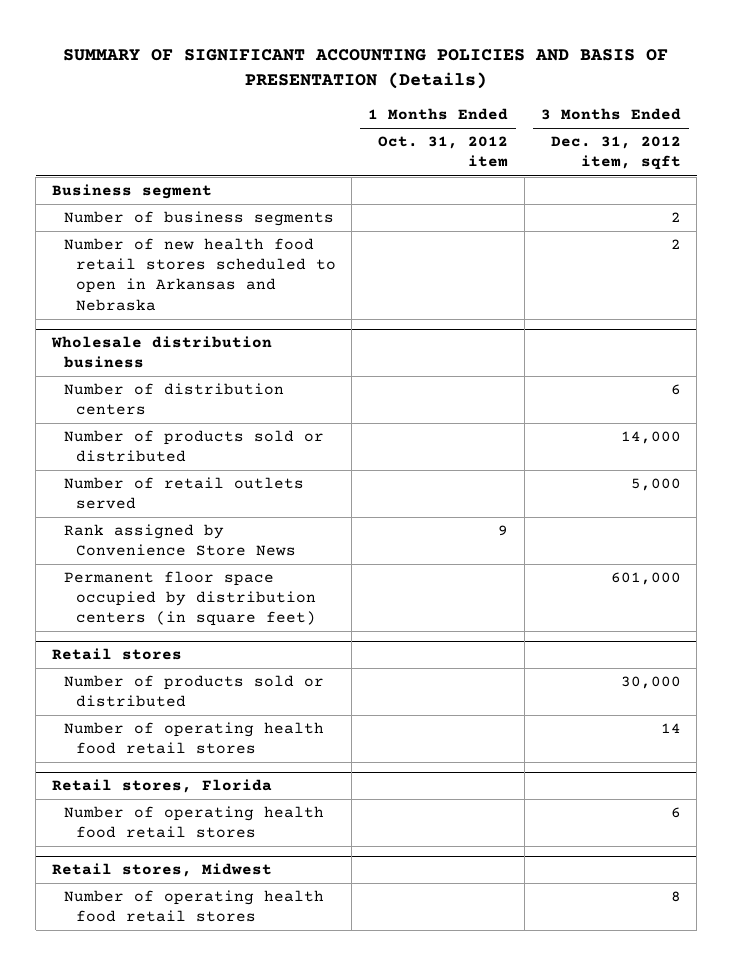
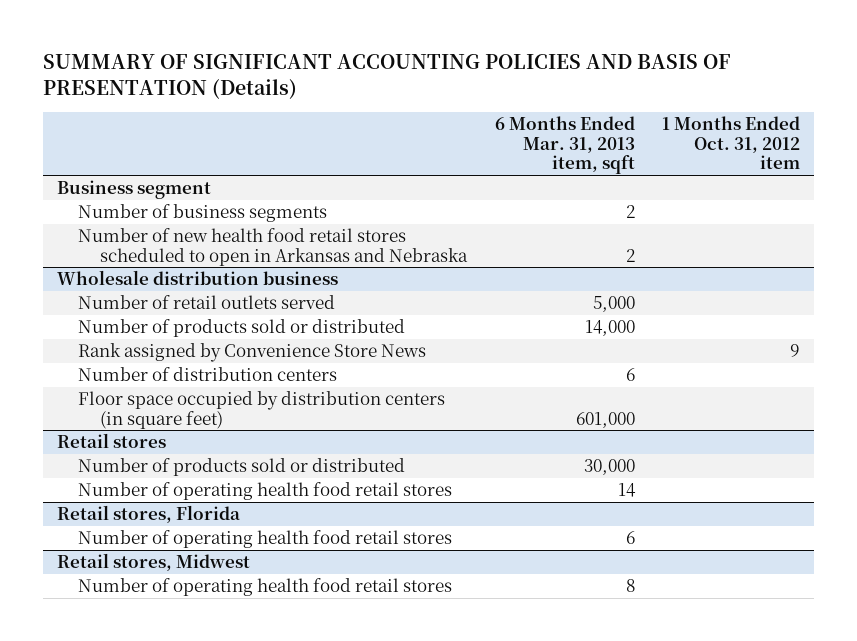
- | 1 Months Ended Oct. 31, 2012 item | 3 Months Ended Dec. 31, 2012 item, sqft
+ | 6 Months Ended Mar. 31, 2013 item, sqft | 1 Months Ended Oct. 31, 2012 item
@ Wholesale distribution business
moved down: Number of products sold or distributed | 14,000 |
- Permanent floor space occupied by distribution centers (in square feet) | | 601,000
moved down: Number of distribution centers | 6 |
+ Floor space occupied by distribution centers (in square feet) | 601,000 |

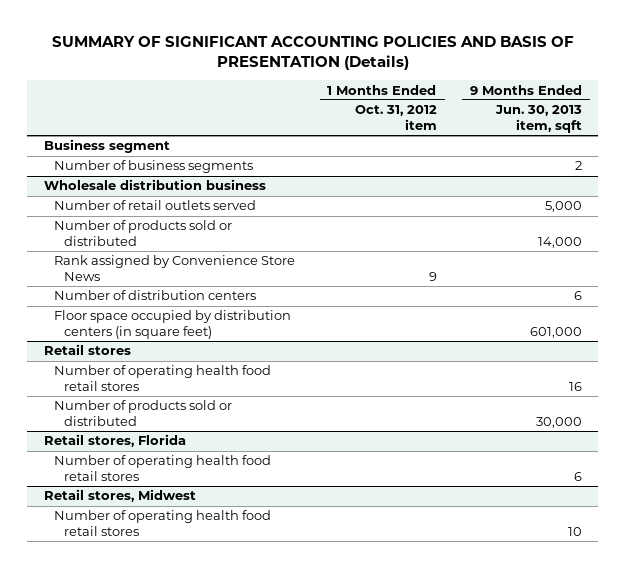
- | 6 Months Ended Mar. 31, 2013 item, sqft | 1 Months Ended Oct. 31, 2012 item
+ | 1 Months Ended Oct. 31, 2012 item | 9 Months Ended Jun. 30, 2013 item, sqft
- Number of new health food retail stores scheduled to open in Arkansas and Nebraska | 2 |
@ Retail stores
moved down: Number of products sold or distributed | | 30,000

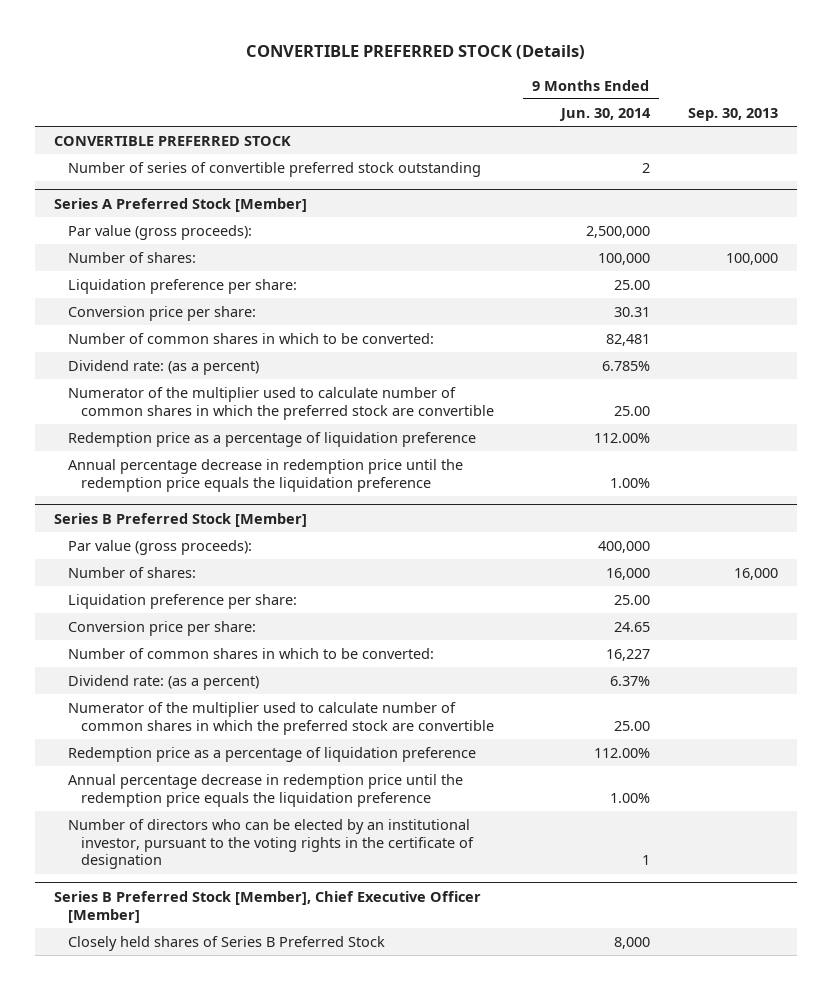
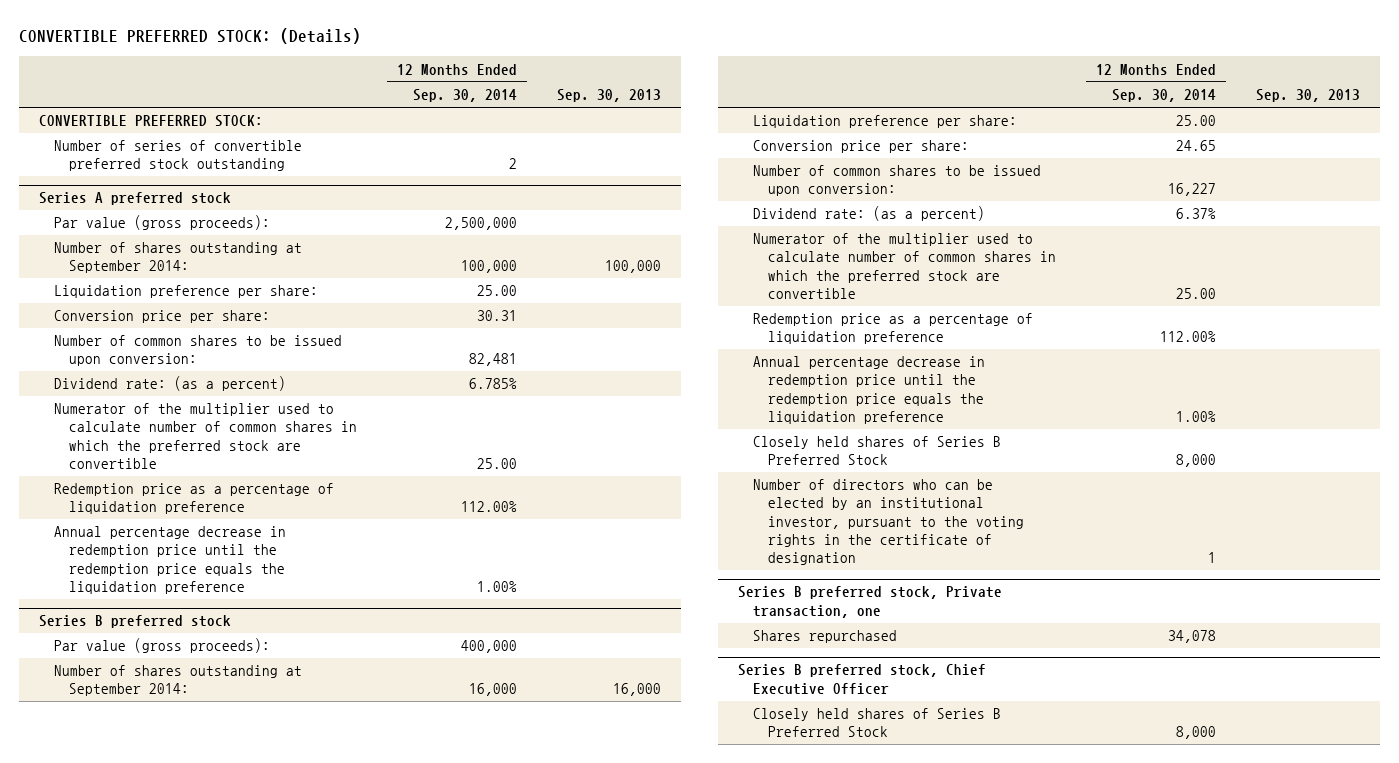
- CONVERTIBLE PREFERRED STOCK (Details)
+ CONVERTIBLE PREFERRED STOCK: (Details)
- | 9 Months Ended Jun. 30, 2014 | Sep. 30, 2013
+ | 12 Months Ended Sep. 30, 2014 | Sep. 30, 2013
- CONVERTIBLE PREFERRED STOCK
+ CONVERTIBLE PREFERRED STOCK:
- Series A Preferred Stock [Member]
+ Series A preferred stock
- Number of shares: | 100,000 | 100,000
+ Number of shares outstanding at September 2014: | 100,000 | 100,000
- Number of common shares in which to be converted: | 82,481 |
+ Number of common shares to be issued upon conversion: | 82,481 |
- Series B Preferred Stock [Member]
+ Series B preferred stock
- Number of shares: | 16,000 | 16,000
+ Number of shares outstanding at September 2014: | 16,000 | 16,000
- Number of common shares in which to be converted: | 16,227 |
+ Number of common shares to be issued upon conversion: | 16,227 |
+ Closely held shares of Series B Preferred Stock | 8,000 |
- Series B Preferred Stock [Member], Chief Executive Officer [Member]
+ Series B preferred stock, Private transaction, one
+ Shares repurchased | 34,078 |
+ Series B preferred stock, Chief Executive Officer

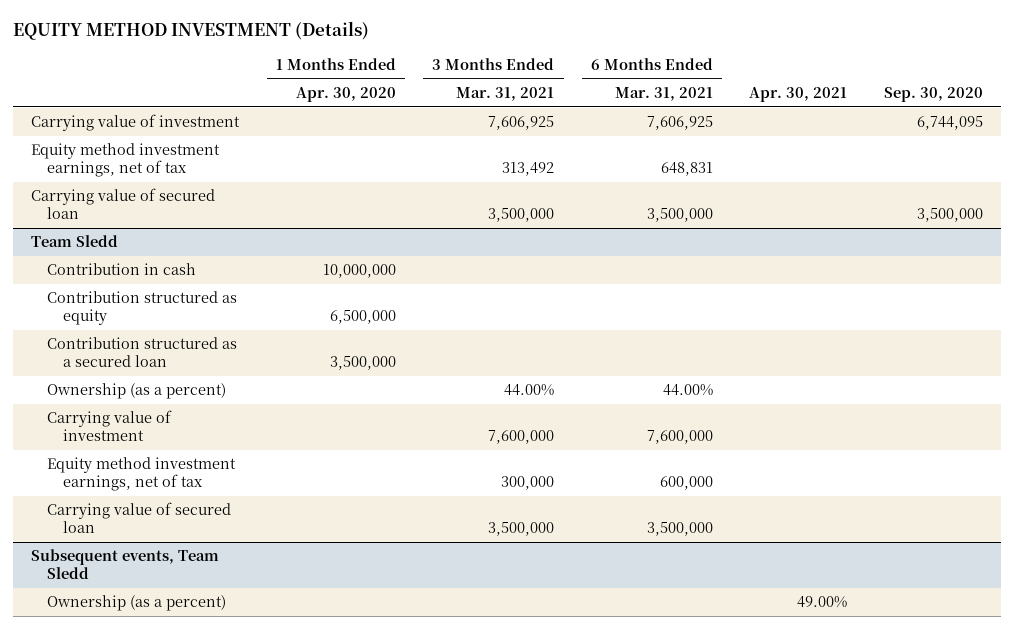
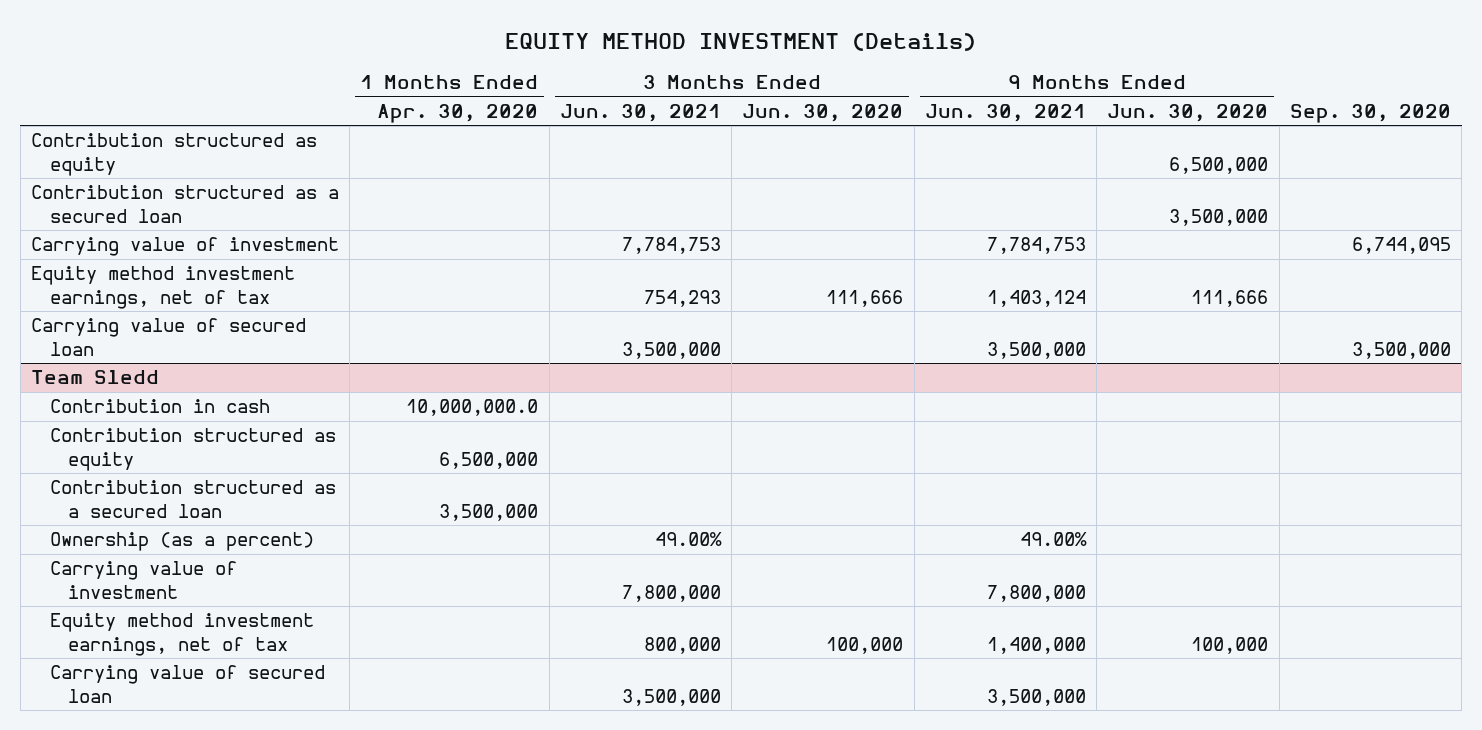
- | 1 Months Ended Apr. 30, 2020 | 3 Months Ended Mar. 31, 2021 | 6 Months Ended Mar. 31, 2021 | Apr. 30, 2021 | Sep. 30, 2020
+ | 1 Months Ended Apr. 30, 2020 | 3 Months Ended Jun. 30, 2021 | 3 Months Ended Jun. 30, 2020 | 9 Months Ended Jun. 30, 2021 | 9 Months Ended Jun. 30, 2020 | Sep. 30, 2020
+ Contribution structured as equity | | | | | 6,500,000 |
+ Contribution structured as a secured loan | | | | | 3,500,000 |
@ Team Sledd
- Contribution in cash | 10,000,000 | | | |
+ Contribution in cash | 10,000,000.0 | | | | |
- Subsequent events, Team Sledd
- Ownership (as a percent) | | | | 49.00% |

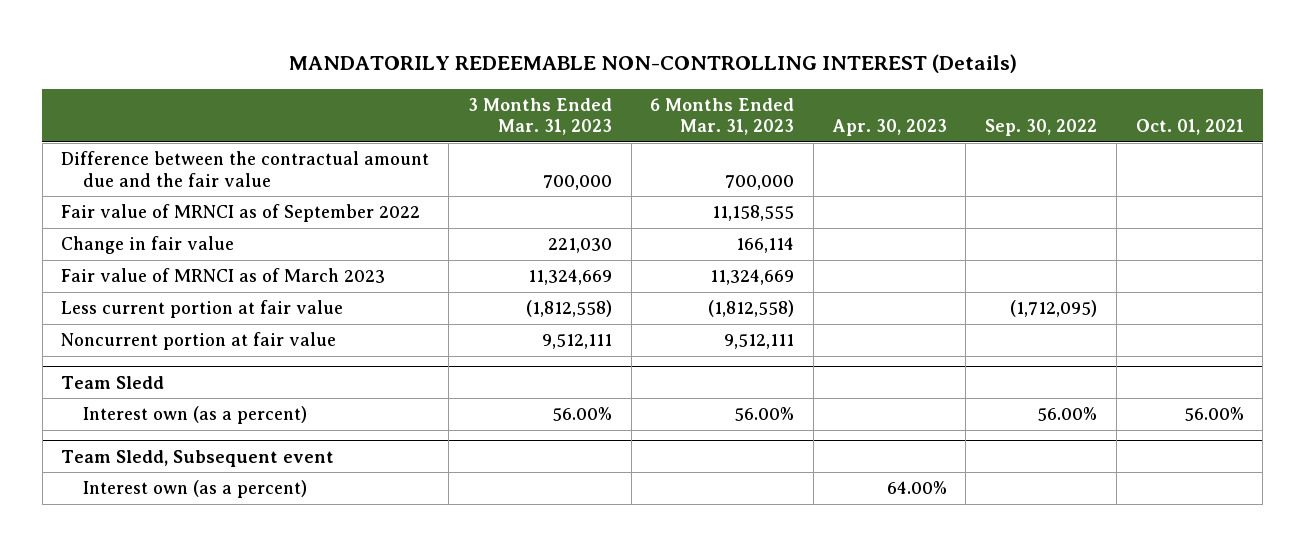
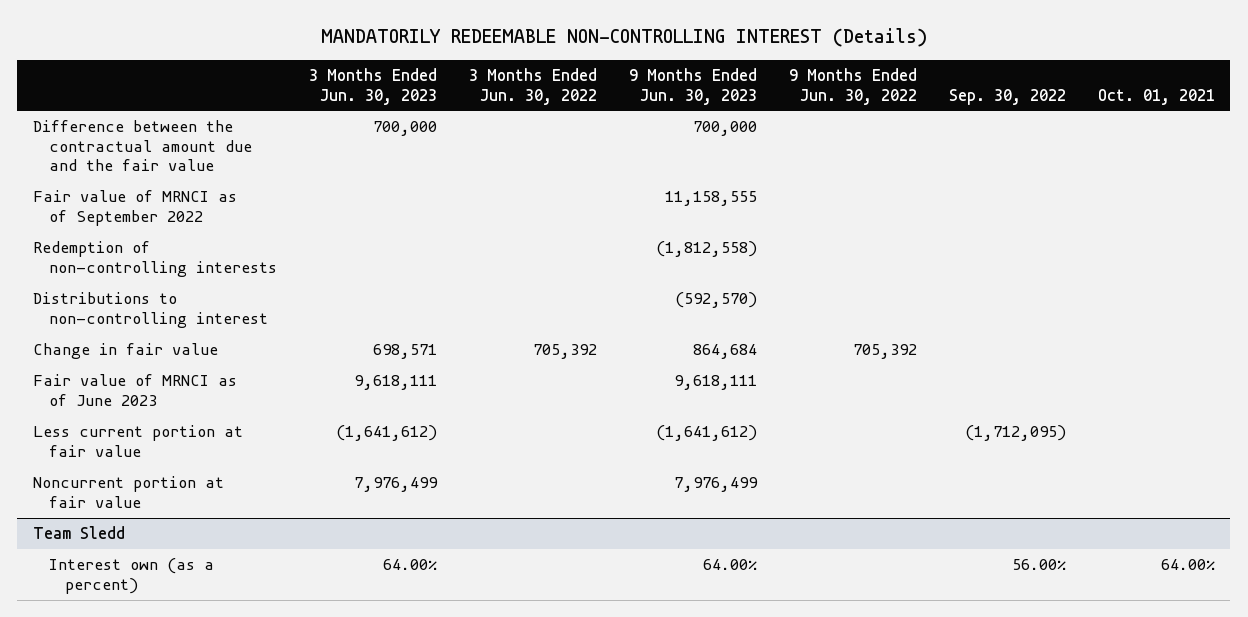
- | 3 Months Ended Mar. 31, 2023 | 6 Months Ended Mar. 31, 2023 | Apr. 30, 2023 | Sep. 30, 2022 | Oct. 01, 2021
+ | 3 Months Ended Jun. 30, 2023 | 3 Months Ended Jun. 30, 2022 | 9 Months Ended Jun. 30, 2023 | 9 Months Ended Jun. 30, 2022 | Sep. 30, 2022 | Oct. 01, 2021
+ Redemption of non-controlling interests | | | (1,812,558) | | |
+ Distributions to non-controlling interest | | | (592,570) | | |
- Fair value of MRNCI as of March 2023 | 11,324,669 | 11,324,669 | | |
+ Fair value of MRNCI as of June 2023 | 9,618,111 | | 9,618,111 | | |
@ Team Sledd
- Interest own (as a percent) | 56.00% | 56.00% | | 56.00% | 56.00%
- Team Sledd, Subsequent event
- Interest own (as a percent) | | | 64.00% | |
@ Team Sledd
+ Interest own (as a percent) | 64.00% | | 64.00% | | 56.00% | 64.00%

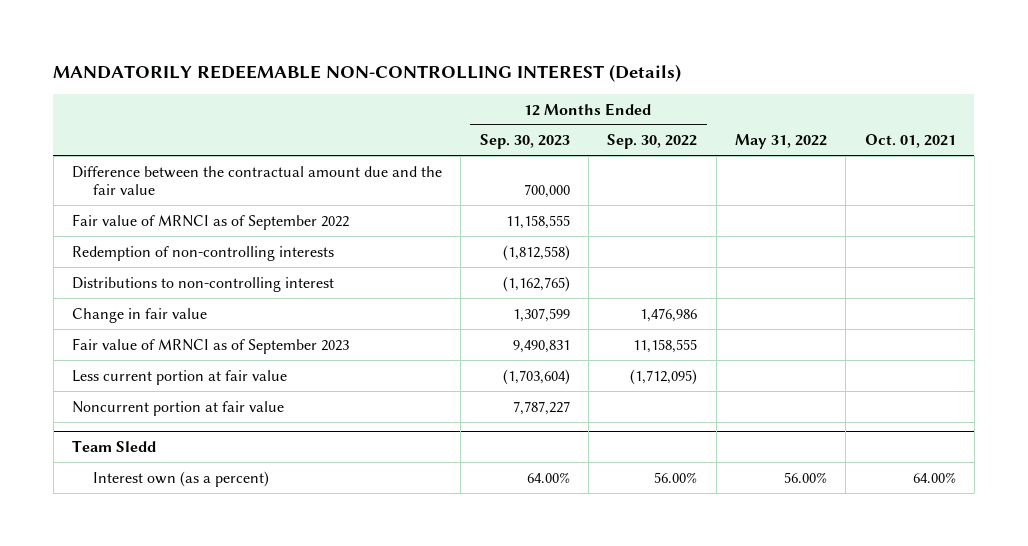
- | 3 Months Ended Jun. 30, 2023 | 3 Months Ended Jun. 30, 2022 | 9 Months Ended Jun. 30, 2023 | 9 Months Ended Jun. 30, 2022 | Sep. 30, 2022 | Oct. 01, 2021
+ | 12 Months Ended Sep. 30, 2023 | 12 Months Ended Sep. 30, 2022 | May 31, 2022 | Oct. 01, 2021
- Fair value of MRNCI as of June 2023 | 9,618,111 | | 9,618,111 | | |
+ Fair value of MRNCI as of September 2023 | 9,490,831 | 11,158,555 | |

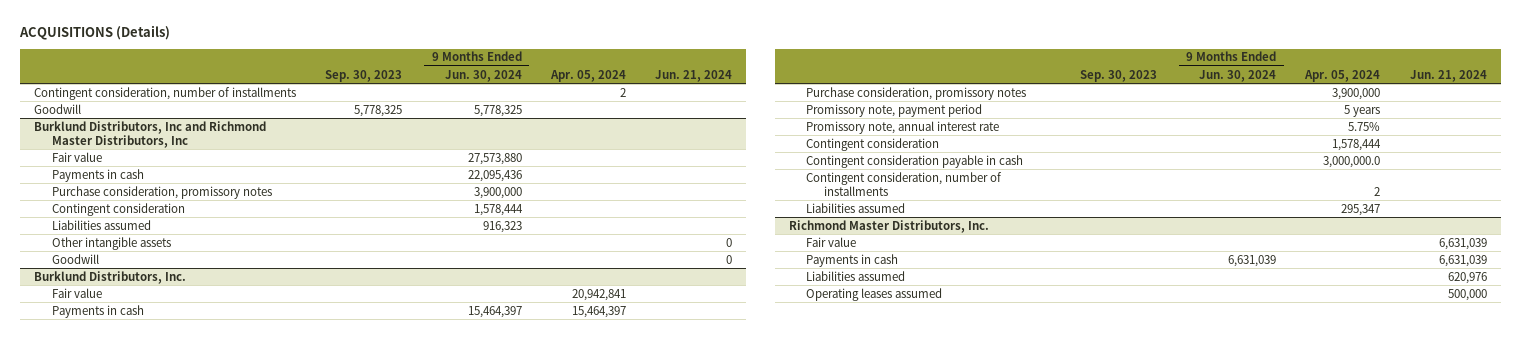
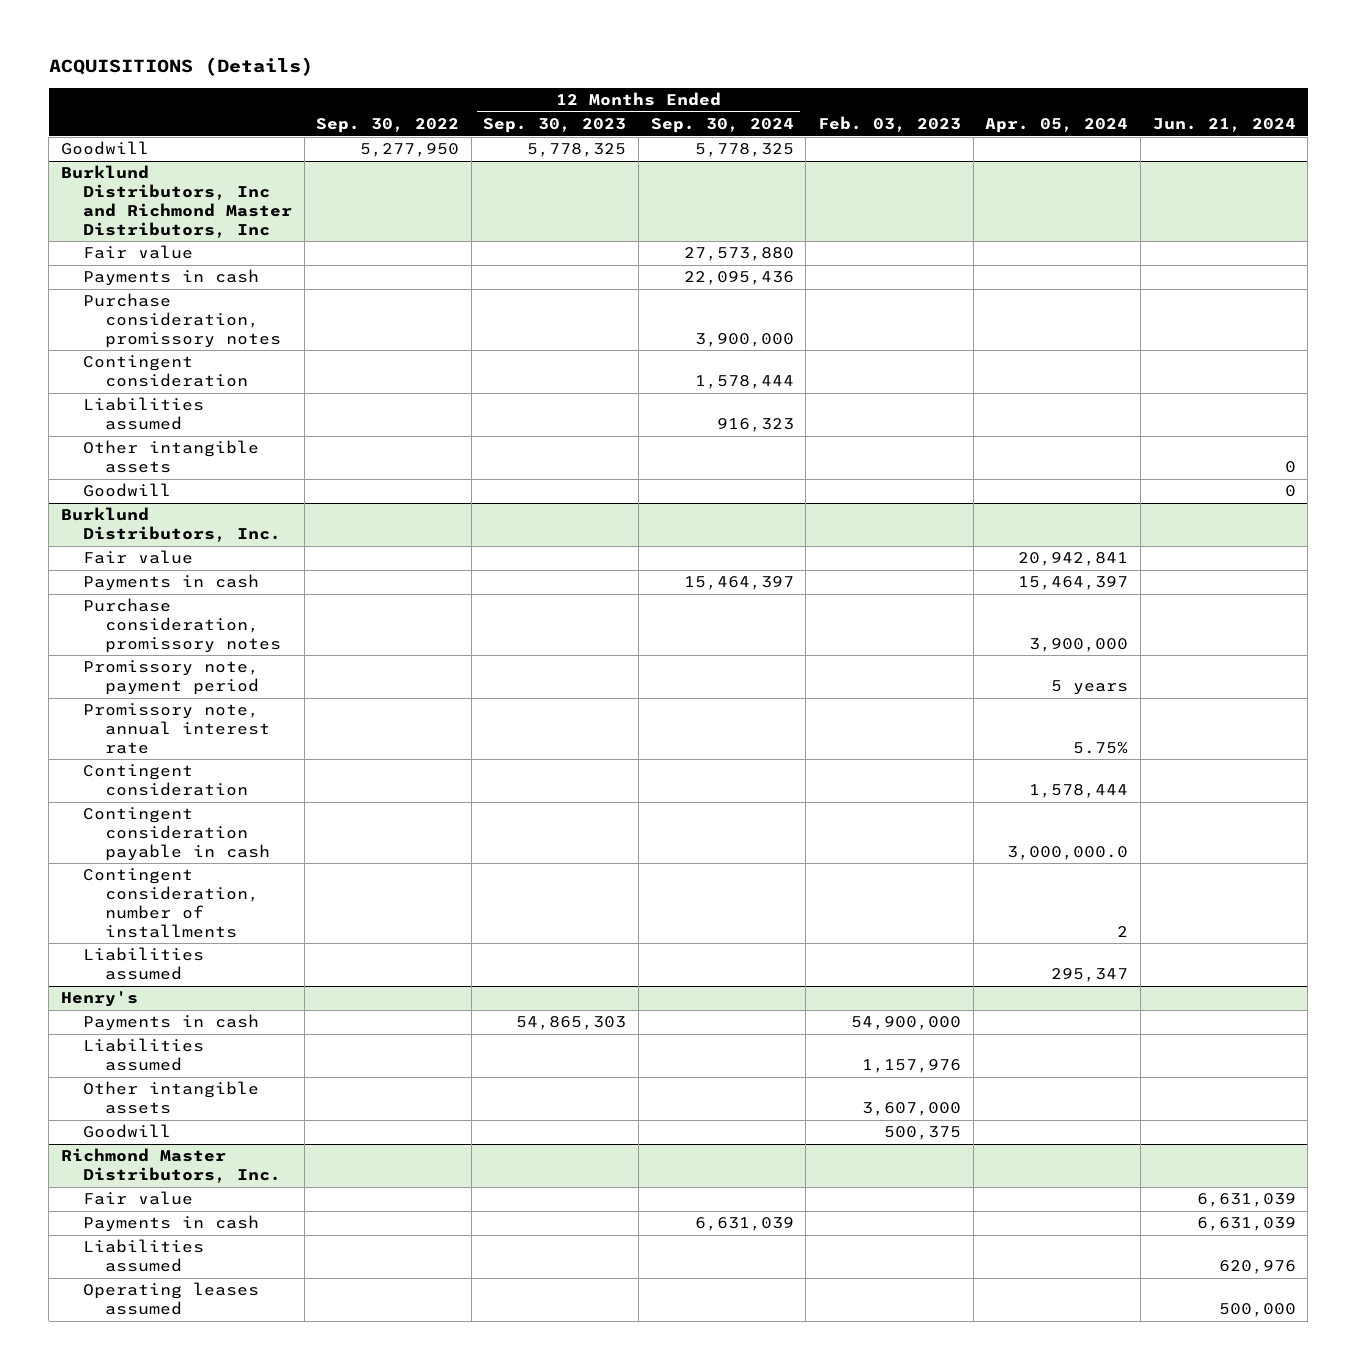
- | Sep. 30, 2023 | 9 Months Ended Jun. 30, 2024 | Apr. 05, 2024 | Jun. 21, 2024
+ | Sep. 30, 2022 | 12 Months Ended Sep. 30, 2023 | 12 Months Ended Sep. 30, 2024 | Feb. 03, 2023 | Apr. 05, 2024 | Jun. 21, 2024
- Contingent consideration, number of installments | | | 2 |
+ Henry's
+ Payments in cash | | 54,865,303 | | 54,900,000 | |
+ Liabilities assumed | | | | 1,157,976 | |
+ Other intangible assets | | | | 3,607,000 | |
+ Goodwill | | | | 500,375 | |

